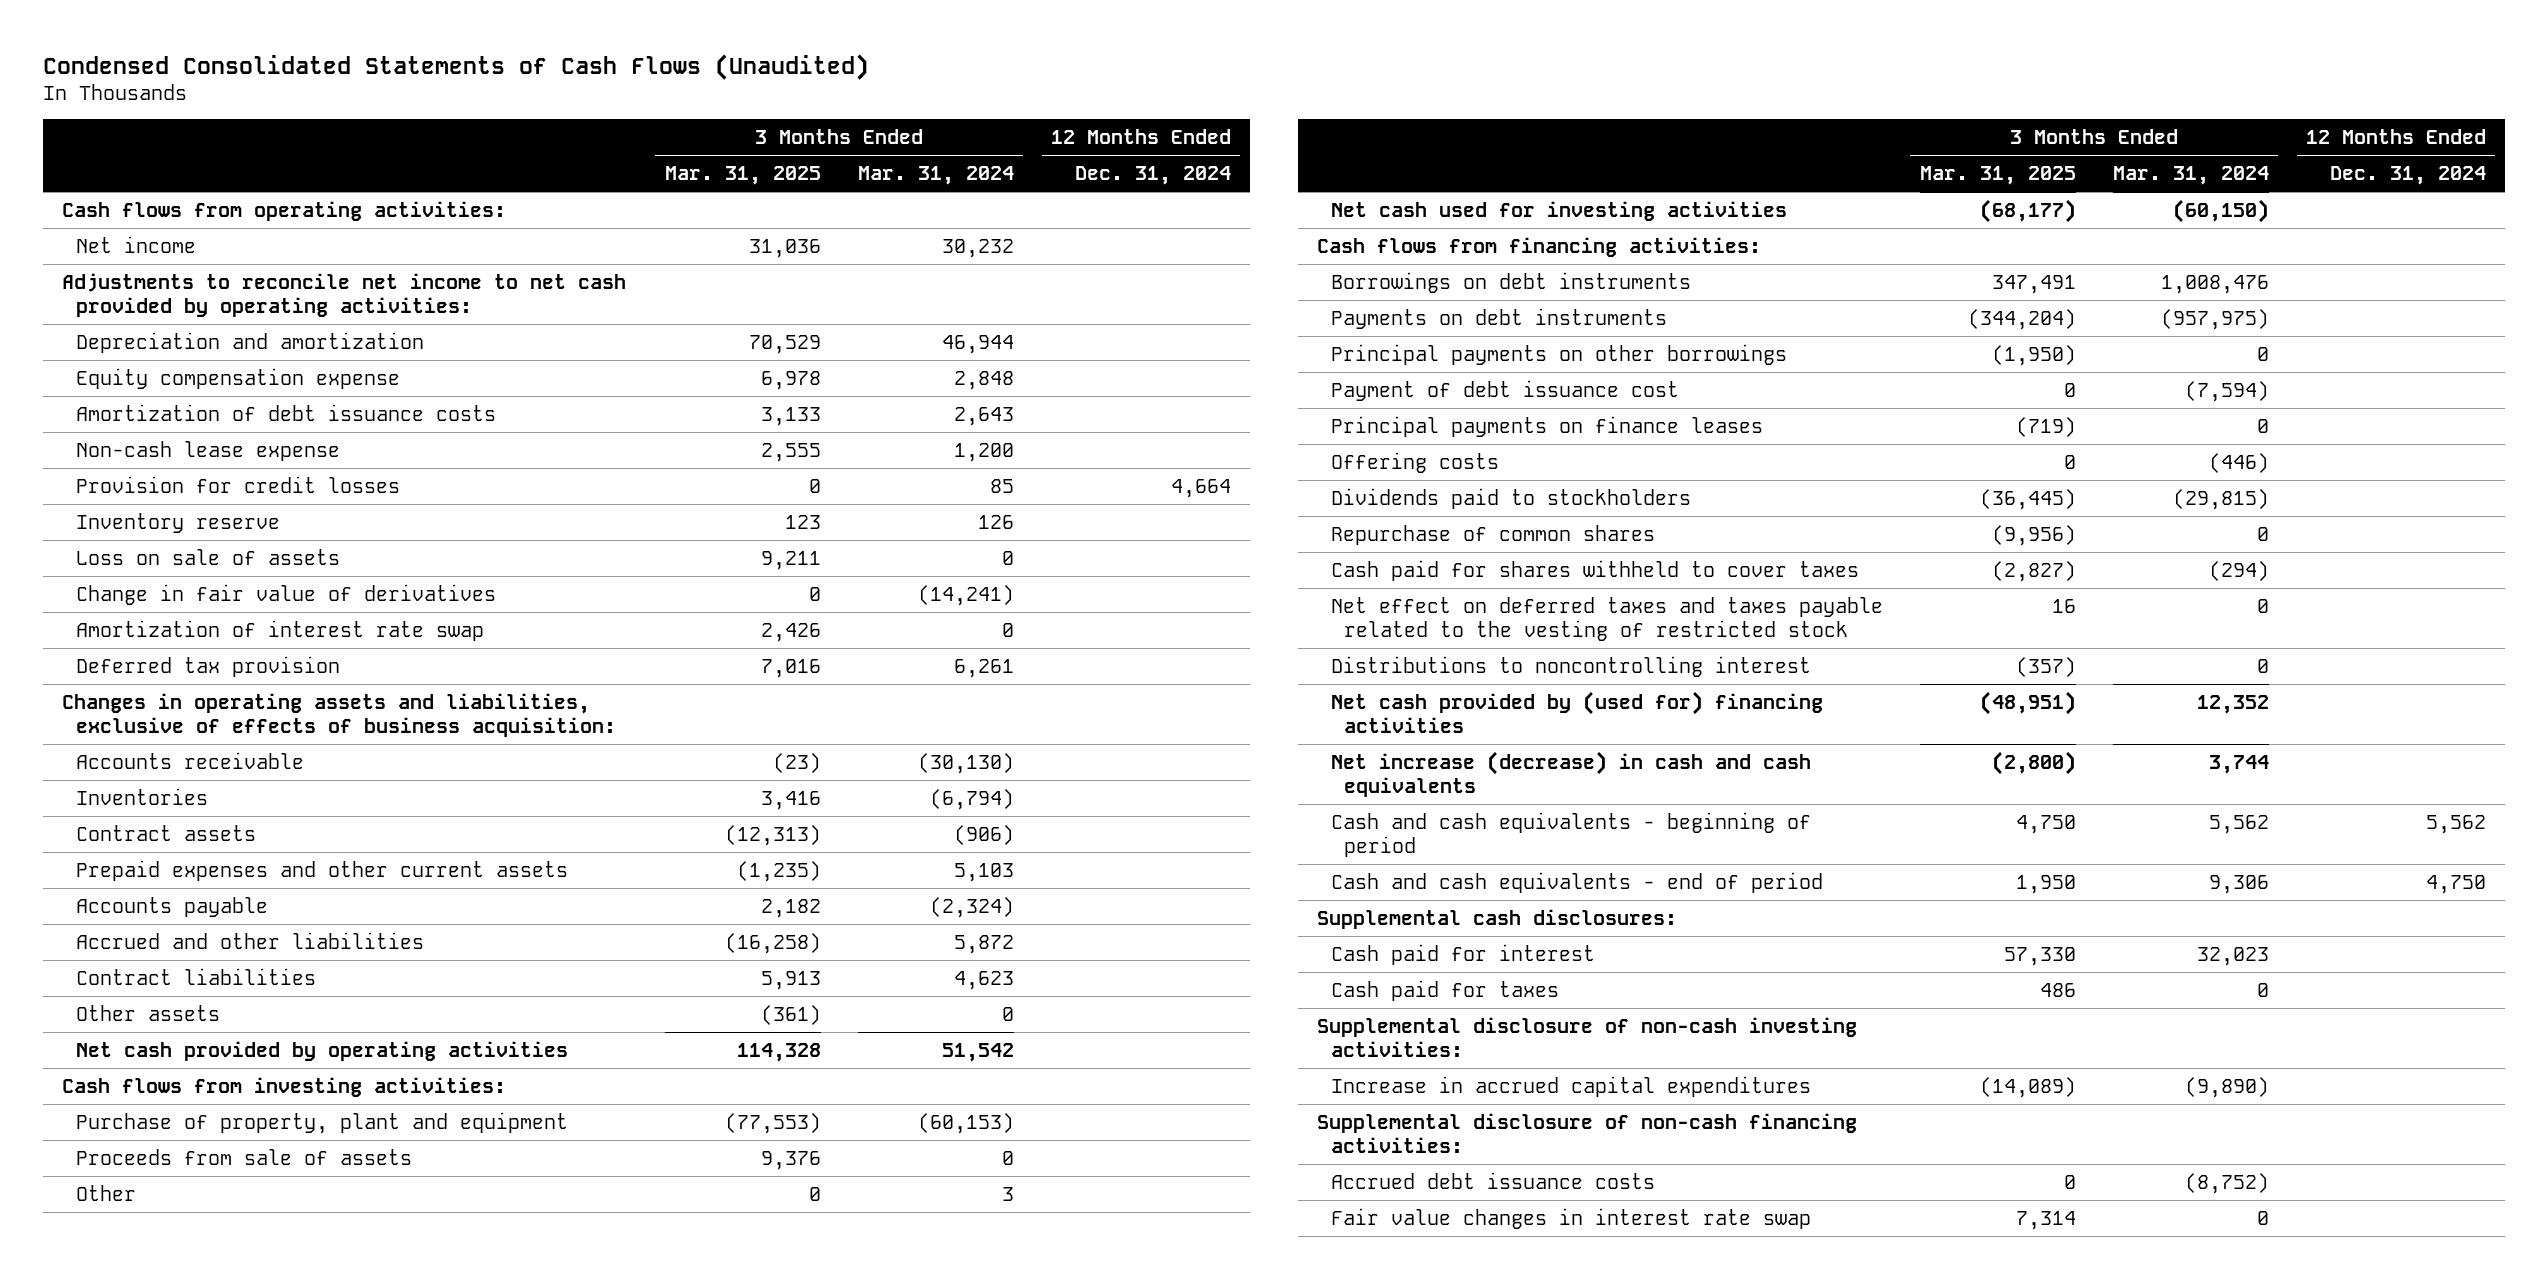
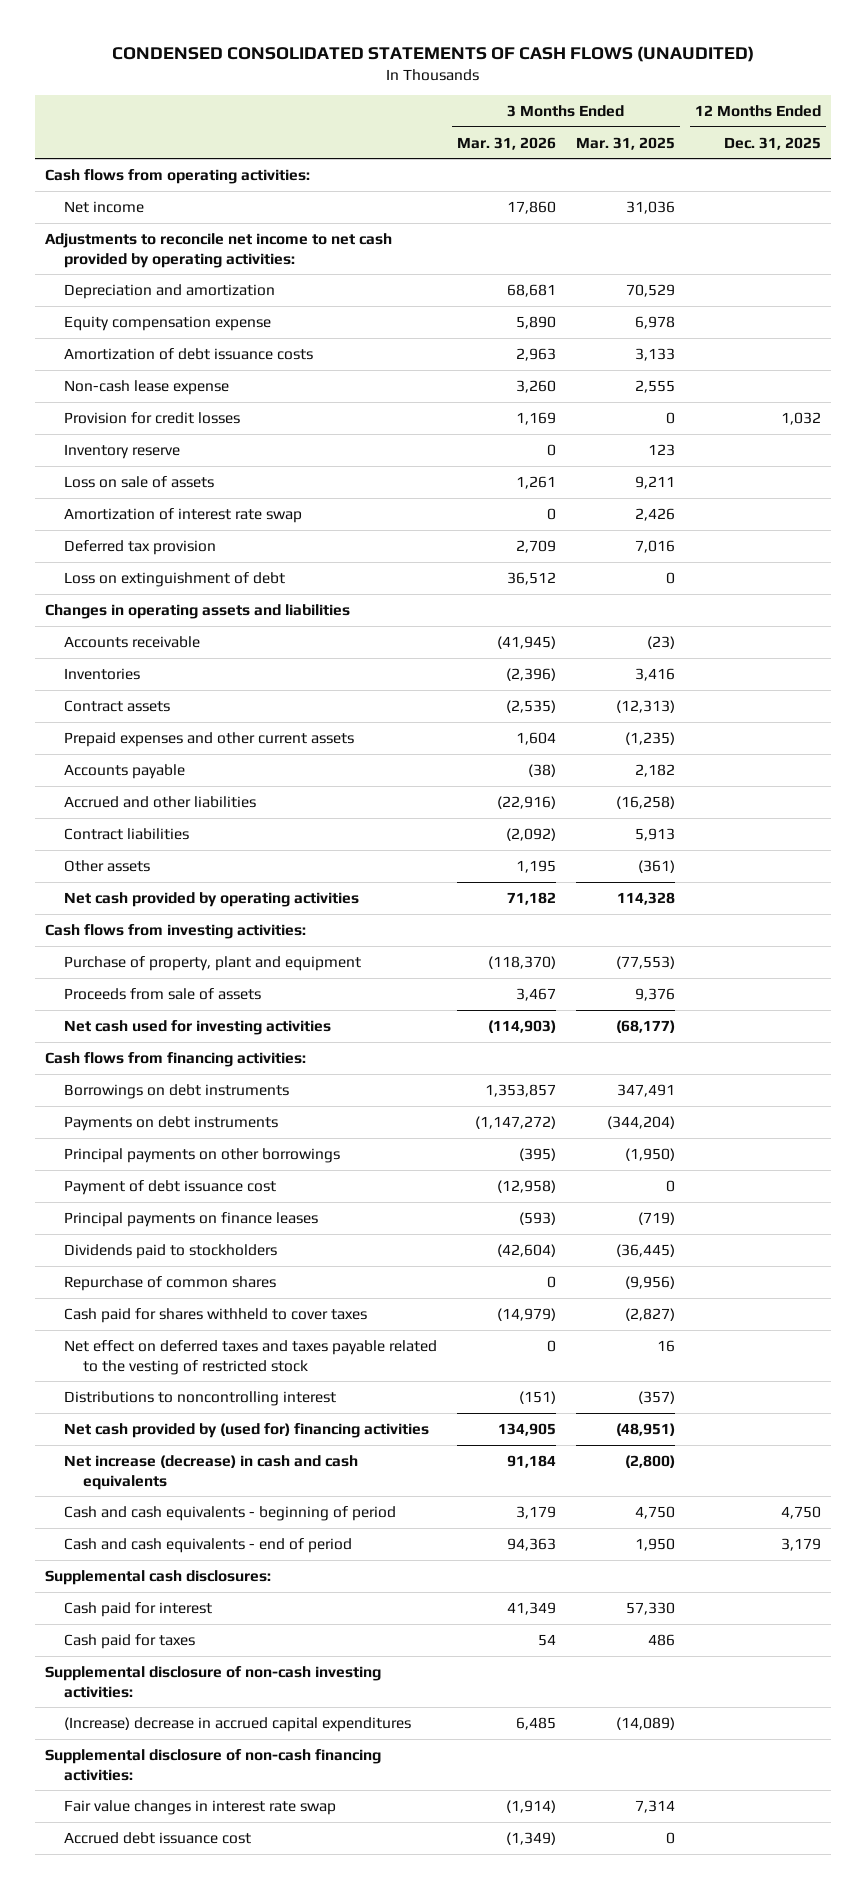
- Condensed Consolidated Statements of Cash Flows (Unaudited)
+ CONDENSED CONSOLIDATED STATEMENTS OF CASH FLOWS (UNAUDITED)
- | 3 Months Ended Mar. 31, 2025 | 3 Months Ended Mar. 31, 2024 | 12 Months Ended Dec. 31, 2024
+ | 3 Months Ended Mar. 31, 2026 | 3 Months Ended Mar. 31, 2025 | 12 Months Ended Dec. 31, 2025
- Change in fair value of derivatives | 0 | (14,241) |
- Changes in operating assets and liabilities, exclusive of effects of business acquisition:
+ Loss on extinguishment of debt | 36,512 | 0 |
+ Changes in operating assets and liabilities
- Other | 0 | 3 |
- Offering costs | 0 | (446) |
- Increase in accrued capital expenditures | (14,089) | (9,890) |
+ (Increase) decrease in accrued capital expenditures | 6,485 | (14,089) |
- Accrued debt issuance costs | 0 | (8,752) |
+ Accrued debt issuance cost | (1,349) | 0 |

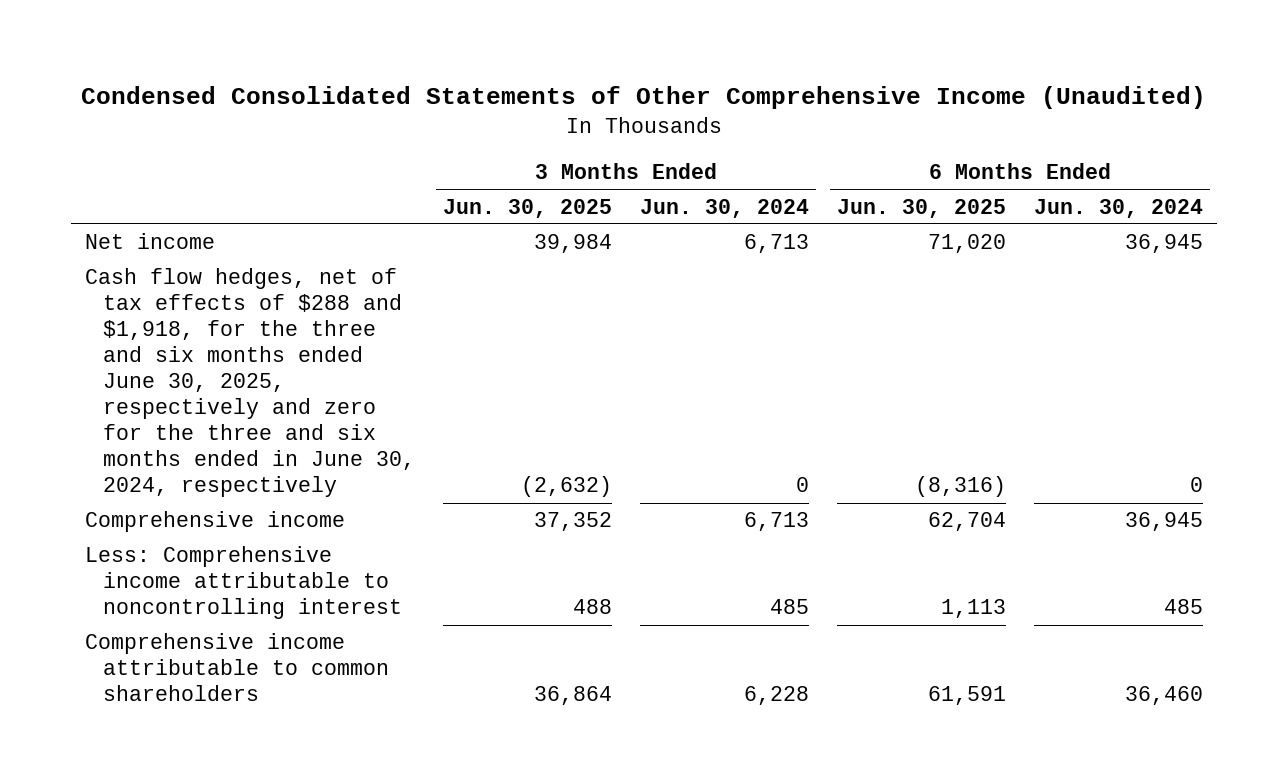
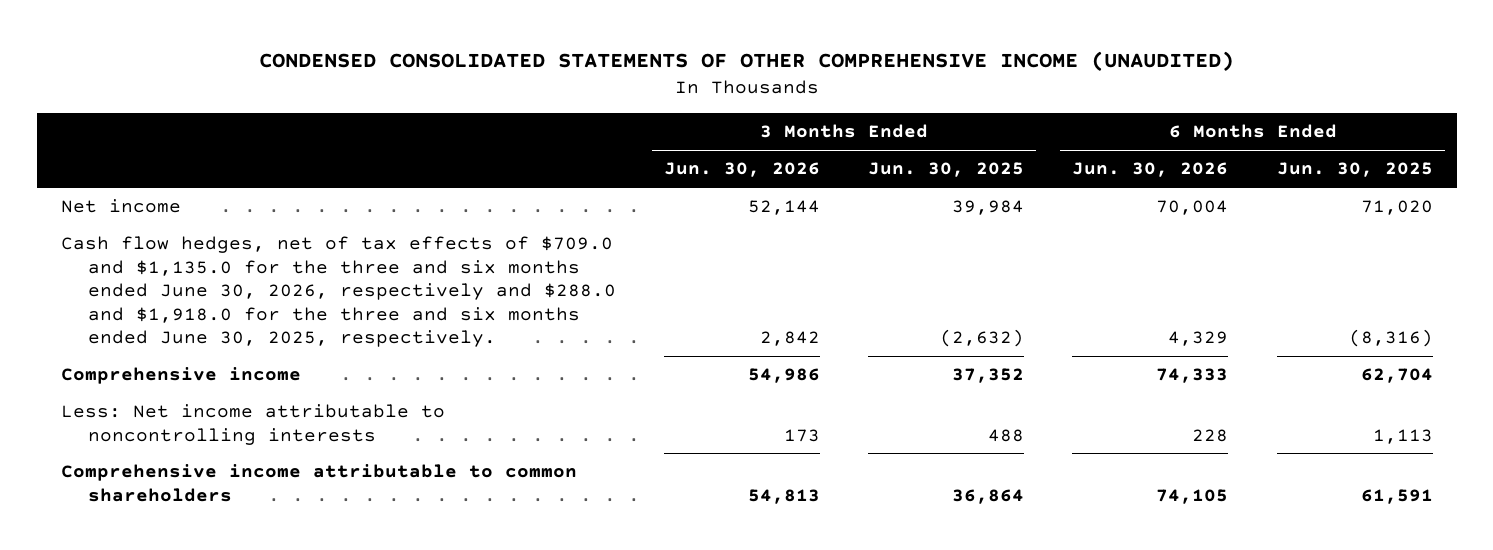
- Condensed Consolidated Statements of Other Comprehensive Income (Unaudited)
+ CONDENSED CONSOLIDATED STATEMENTS OF OTHER COMPREHENSIVE INCOME (UNAUDITED)
- | 3 Months Ended Jun. 30, 2025 | 3 Months Ended Jun. 30, 2024 | 6 Months Ended Jun. 30, 2025 | 6 Months Ended Jun. 30, 2024
+ | 3 Months Ended Jun. 30, 2026 | 3 Months Ended Jun. 30, 2025 | 6 Months Ended Jun. 30, 2026 | 6 Months Ended Jun. 30, 2025
- Cash flow hedges, net of tax effects of $288 and $1,918, for the three and six months ended June 30, 2025, respectively and zero for the three and six months ended in June 30, 2024, respectively | (2,632) | 0 | (8,316) | 0
+ Cash flow hedges, net of tax effects of $709.0 and $1,135.0 for the three and six months ended June 30, 2026, respectively and $288.0 and $1,918.0 for the three and six months ended June 30, 2025, respectively. | 2,842 | (2,632) | 4,329 | (8,316)
- Less: Comprehensive income attributable to noncontrolling interest | 488 | 485 | 1,113 | 485
+ Less: Net income attributable to noncontrolling interests | 173 | 488 | 228 | 1,113

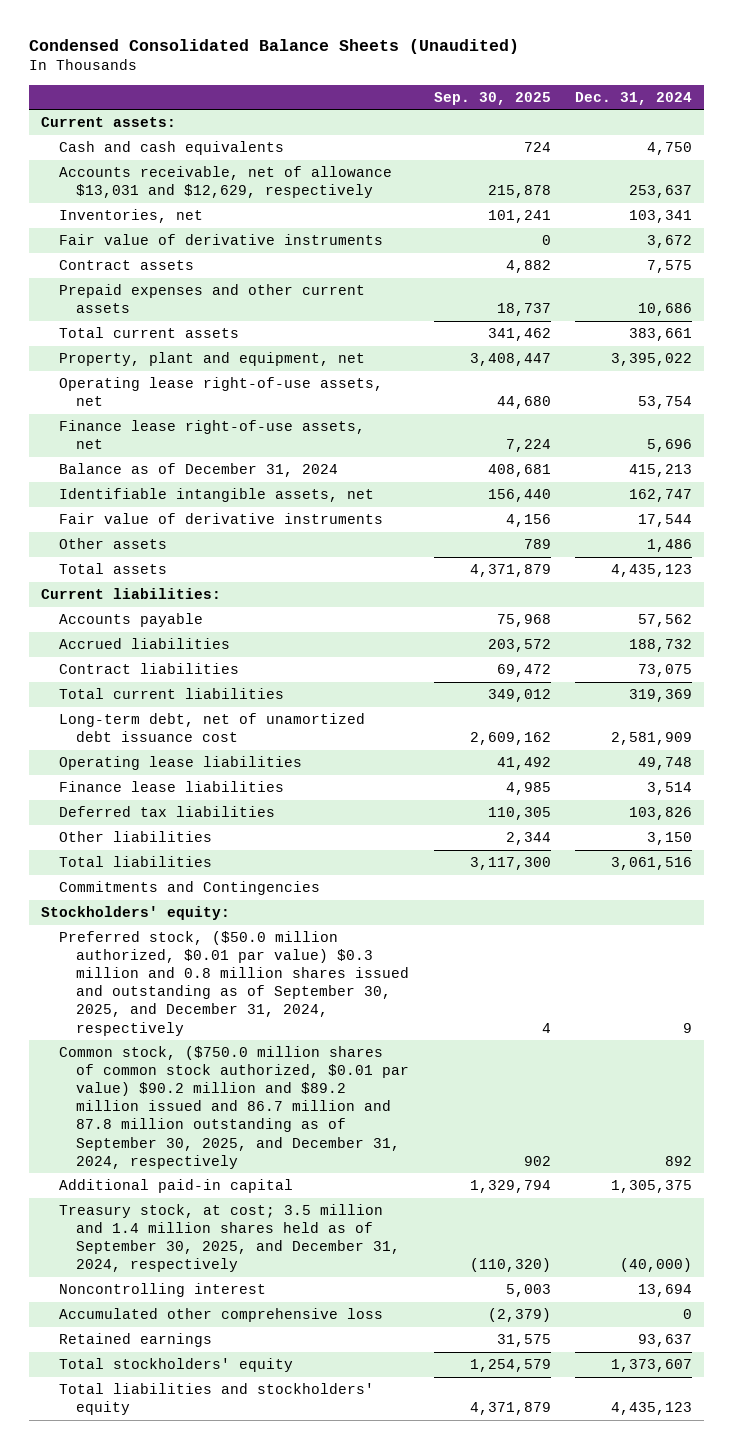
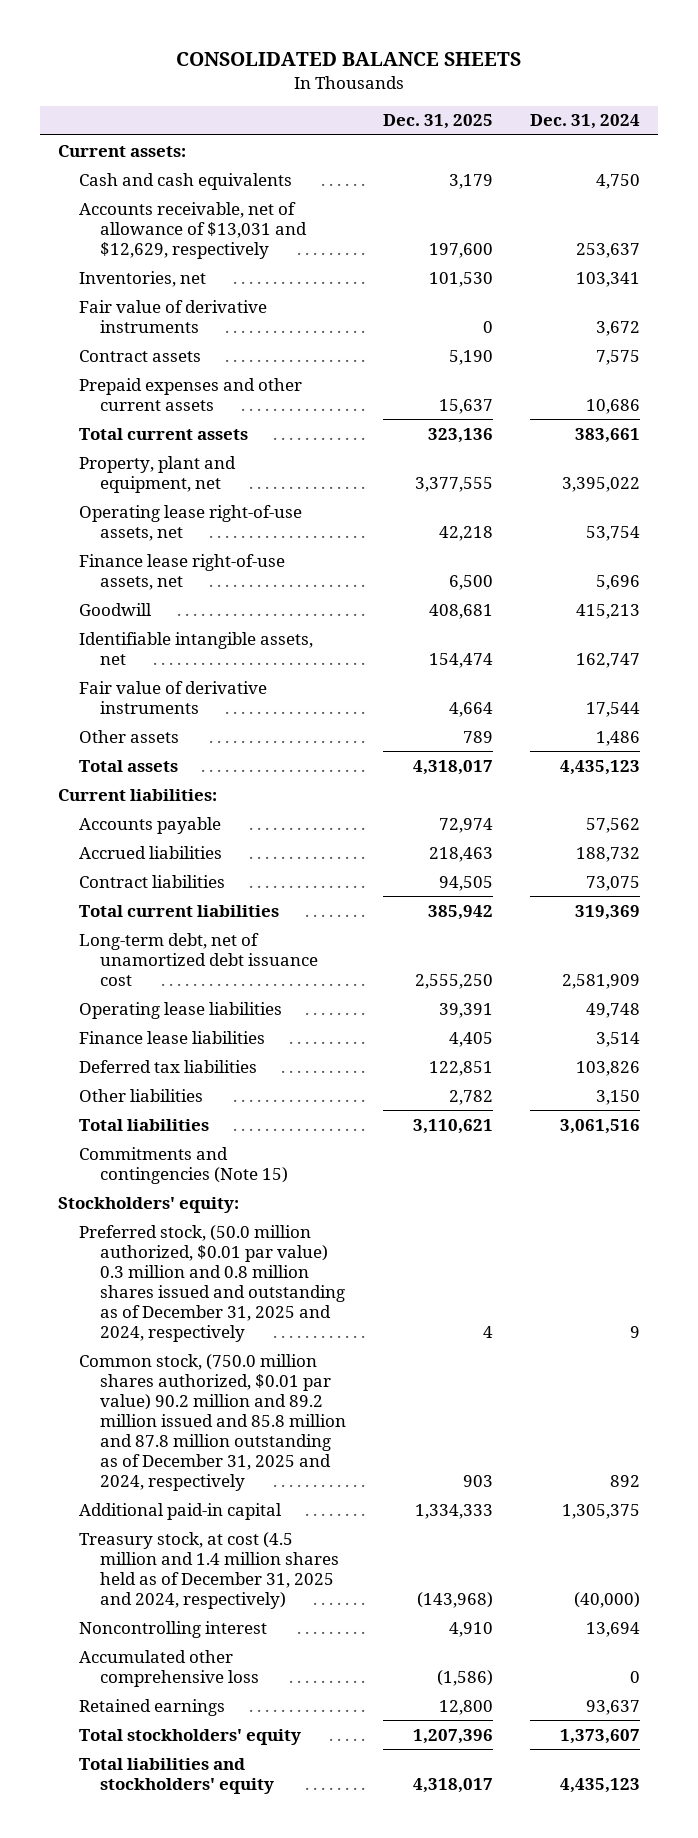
- Condensed Consolidated Balance Sheets (Unaudited)
+ CONSOLIDATED BALANCE SHEETS
- | Sep. 30, 2025 | Dec. 31, 2024
+ | Dec. 31, 2025 | Dec. 31, 2024
- Accounts receivable, net of allowance $13,031 and $12,629, respectively | 215,878 | 253,637
+ Accounts receivable, net of allowance of $13,031 and $12,629, respectively | 197,600 | 253,637
- Balance as of December 31, 2024 | 408,681 | 415,213
+ Goodwill | 408,681 | 415,213
- Commitments and Contingencies
+ Commitments and contingencies (Note 15)
- Preferred stock, ($50.0 million authorized, $0.01 par value) $0.3 million and 0.8 million shares issued and outstanding as of September 30, 2025, and December 31, 2024, respectively | 4 | 9
- Common stock, ($750.0 million shares of common stock authorized, $0.01 par value) $90.2 million and $89.2 million issued and 86.7 million and 87.8 million outstanding as of September 30, 2025, and December 31, 2024, respectively | 902 | 892
+ Preferred stock, (50.0 million authorized, $0.01 par value) 0.3 million and 0.8 million shares issued and outstanding as of December 31, 2025 and 2024, respectively | 4 | 9
+ Common stock, (750.0 million shares authorized, $0.01 par value) 90.2 million and 89.2 million issued and 85.8 million and 87.8 million outstanding as of December 31, 2025 and 2024, respectively | 903 | 892
- Treasury stock, at cost; 3.5 million and 1.4 million shares held as of September 30, 2025, and December 31, 2024, respectively | (110,320) | (40,000)
+ Treasury stock, at cost (4.5 million and 1.4 million shares held as of December 31, 2025 and 2024, respectively) | (143,968) | (40,000)

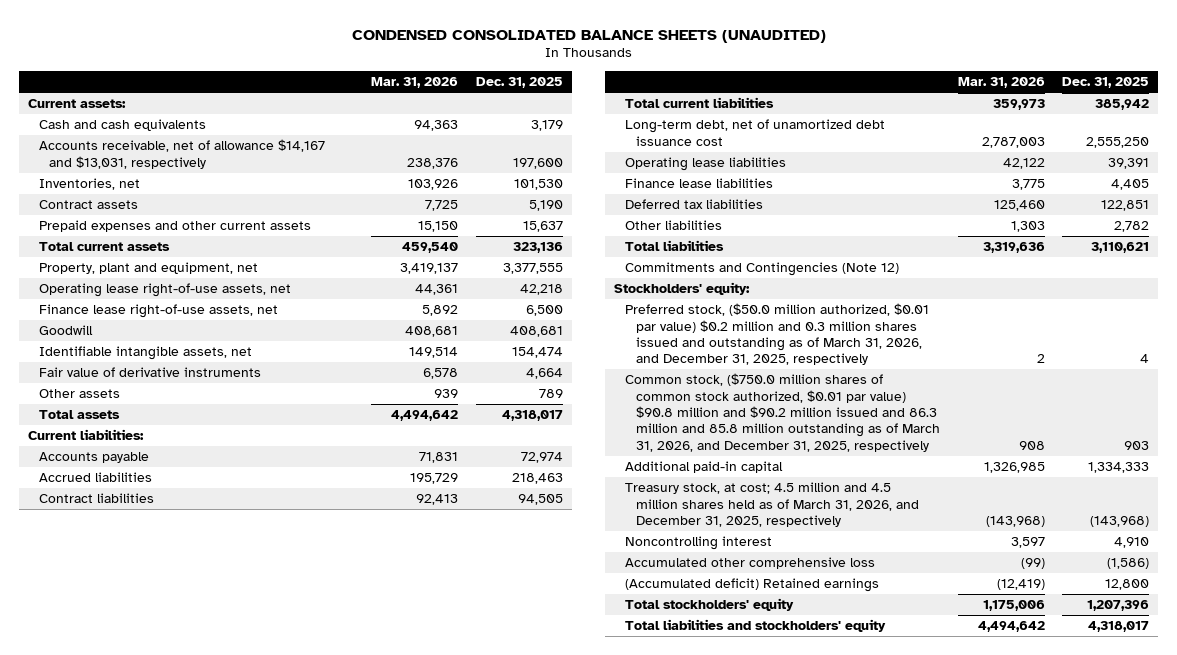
- CONSOLIDATED BALANCE SHEETS
+ CONDENSED CONSOLIDATED BALANCE SHEETS (UNAUDITED)
- | Dec. 31, 2025 | Dec. 31, 2024
+ | Mar. 31, 2026 | Dec. 31, 2025
- Accounts receivable, net of allowance of $13,031 and $12,629, respectively | 197,600 | 253,637
+ Accounts receivable, net of allowance $14,167 and $13,031, respectively | 238,376 | 197,600
- Fair value of derivative instruments | 0 | 3,672
- Commitments and contingencies (Note 15)
+ Commitments and Contingencies (Note 12)
- Preferred stock, (50.0 million authorized, $0.01 par value) 0.3 million and 0.8 million shares issued and outstanding as of December 31, 2025 and 2024, respectively | 4 | 9
- Common stock, (750.0 million shares authorized, $0.01 par value) 90.2 million and 89.2 million issued and 85.8 million and 87.8 million outstanding as of December 31, 2025 and 2024, respectively | 903 | 892
+ Preferred stock, ($50.0 million authorized, $0.01 par value) $0.2 million and 0.3 million shares issued and outstanding as of March 31, 2026, and December 31, 2025, respectively | 2 | 4
+ Common stock, ($750.0 million shares of common stock authorized, $0.01 par value) $90.8 million and $90.2 million issued and 86.3 million and 85.8 million outstanding as of March 31, 2026, and December 31, 2025, respectively | 908 | 903
- Treasury stock, at cost (4.5 million and 1.4 million shares held as of December 31, 2025 and 2024, respectively) | (143,968) | (40,000)
+ Treasury stock, at cost; 4.5 million and 4.5 million shares held as of March 31, 2026, and December 31, 2025, respectively | (143,968) | (143,968)
- Retained earnings | 12,800 | 93,637
+ (Accumulated deficit) Retained earnings | (12,419) | 12,800

